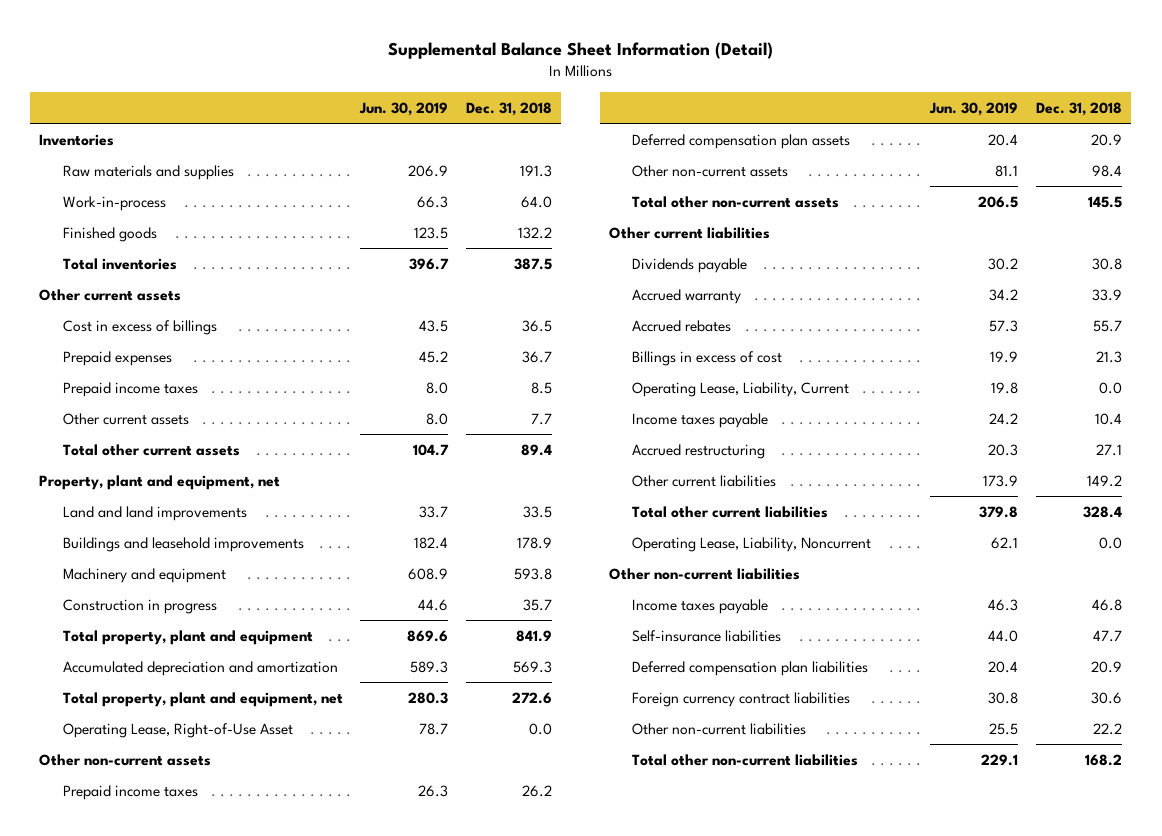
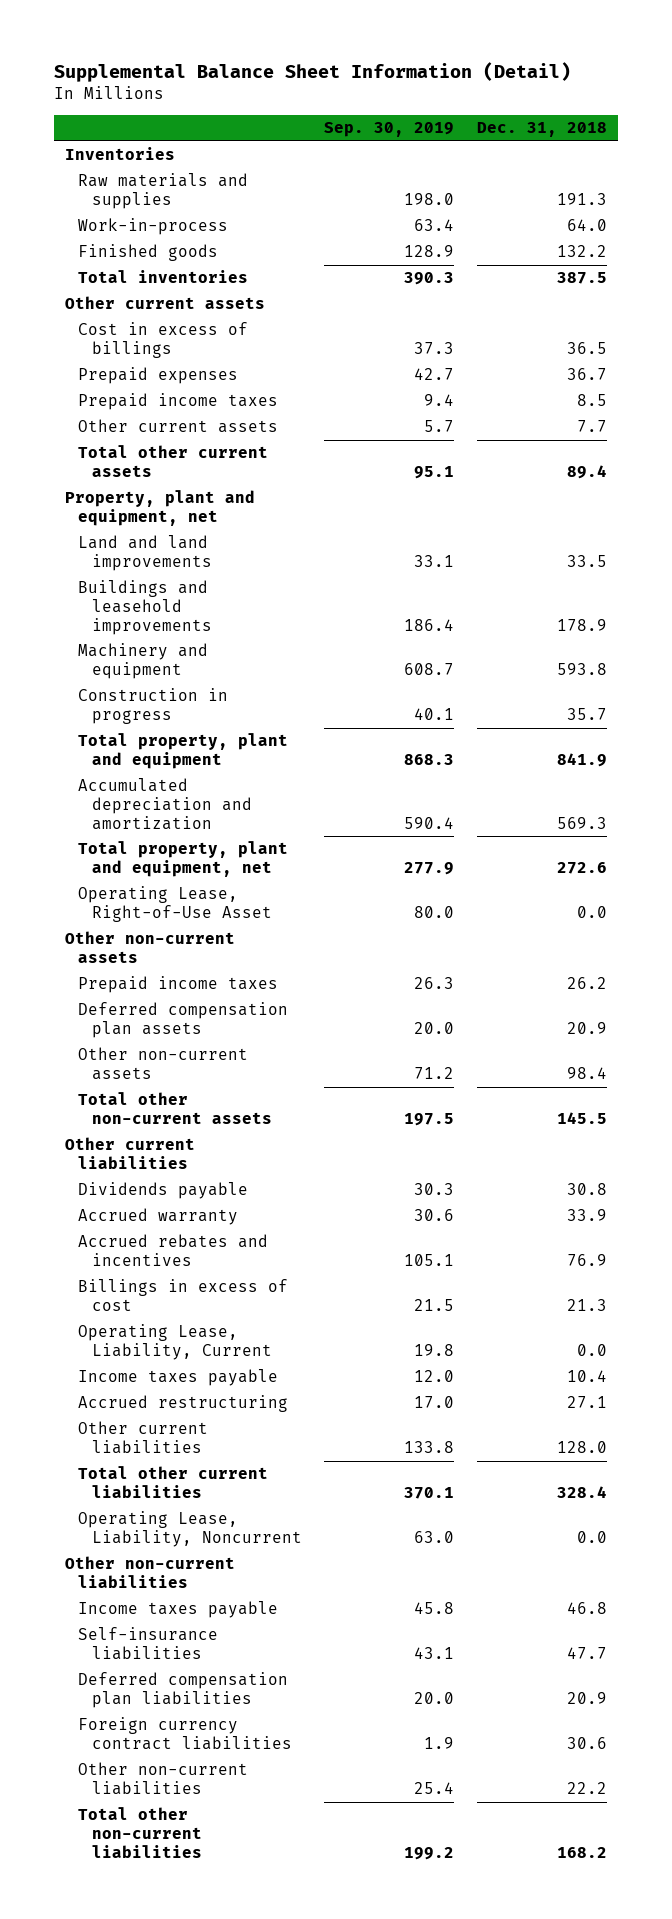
- | Jun. 30, 2019 | Dec. 31, 2018
+ | Sep. 30, 2019 | Dec. 31, 2018
- Accrued rebates | 57.3 | 55.7
+ Accrued rebates and incentives | 105.1 | 76.9
- Other current liabilities | 173.9 | 149.2
+ Other current liabilities | 133.8 | 128.0

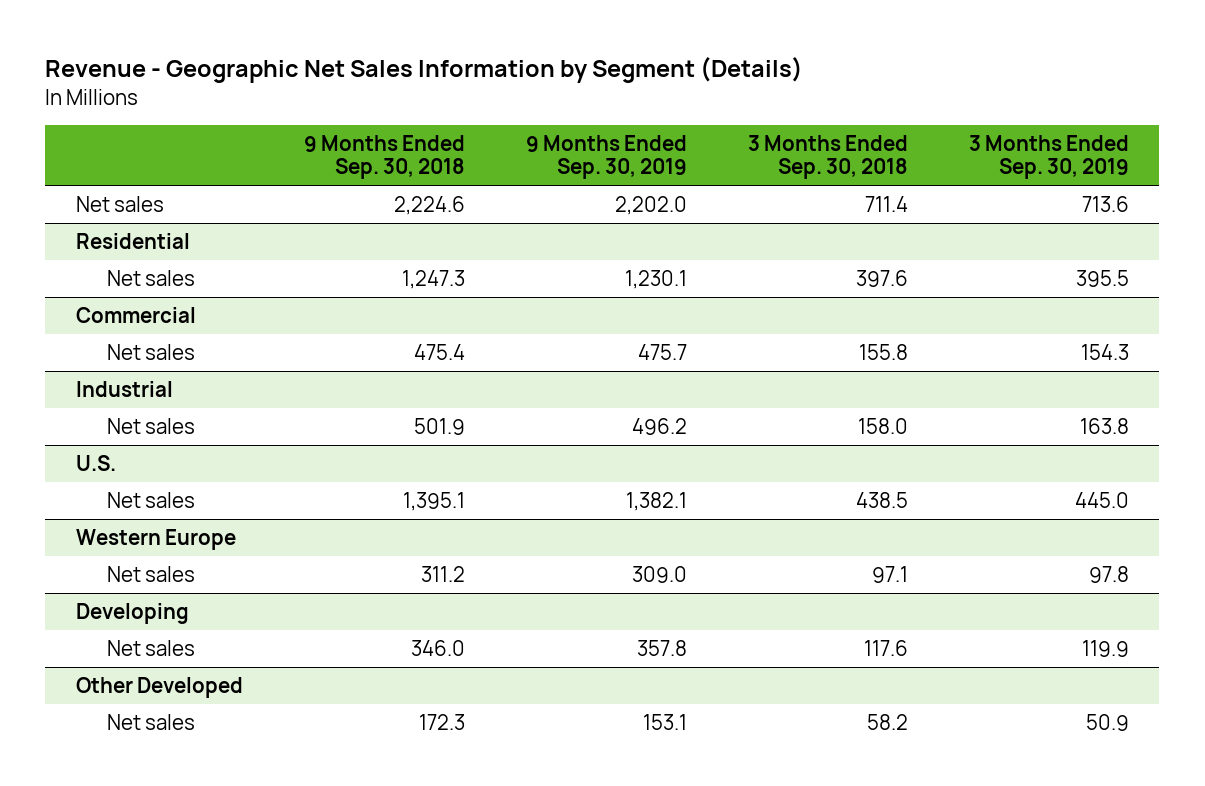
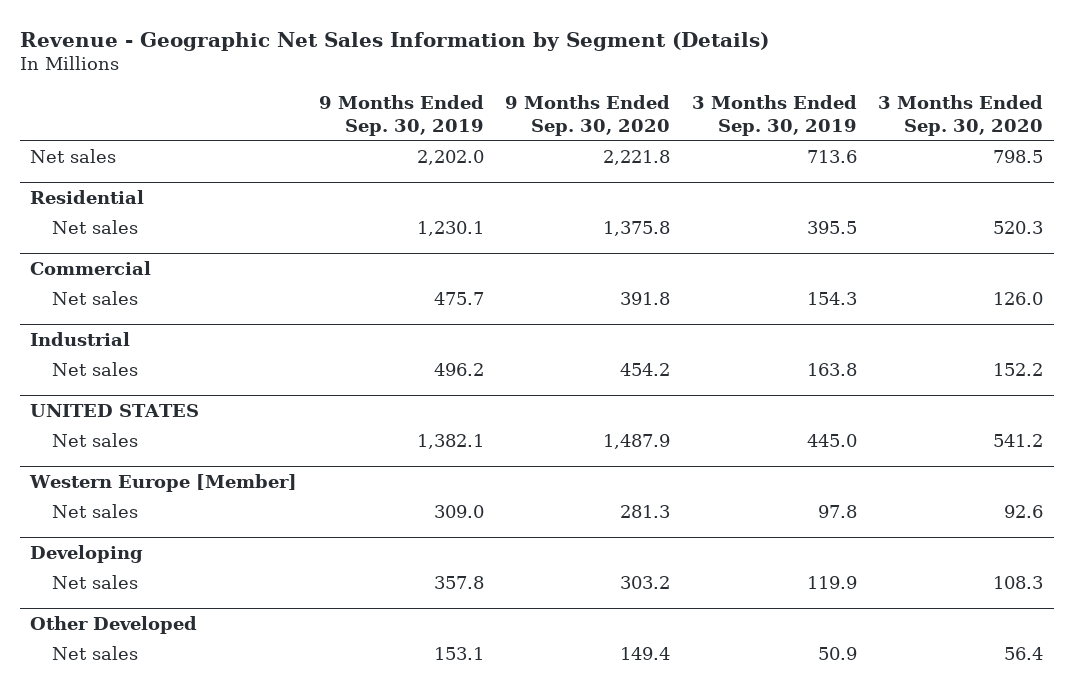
- | 9 Months Ended Sep. 30, 2018 | 9 Months Ended Sep. 30, 2019 | 3 Months Ended Sep. 30, 2018 | 3 Months Ended Sep. 30, 2019
+ | 9 Months Ended Sep. 30, 2019 | 9 Months Ended Sep. 30, 2020 | 3 Months Ended Sep. 30, 2019 | 3 Months Ended Sep. 30, 2020
- U.S.
+ UNITED STATES
- Western Europe
+ Western Europe [Member]

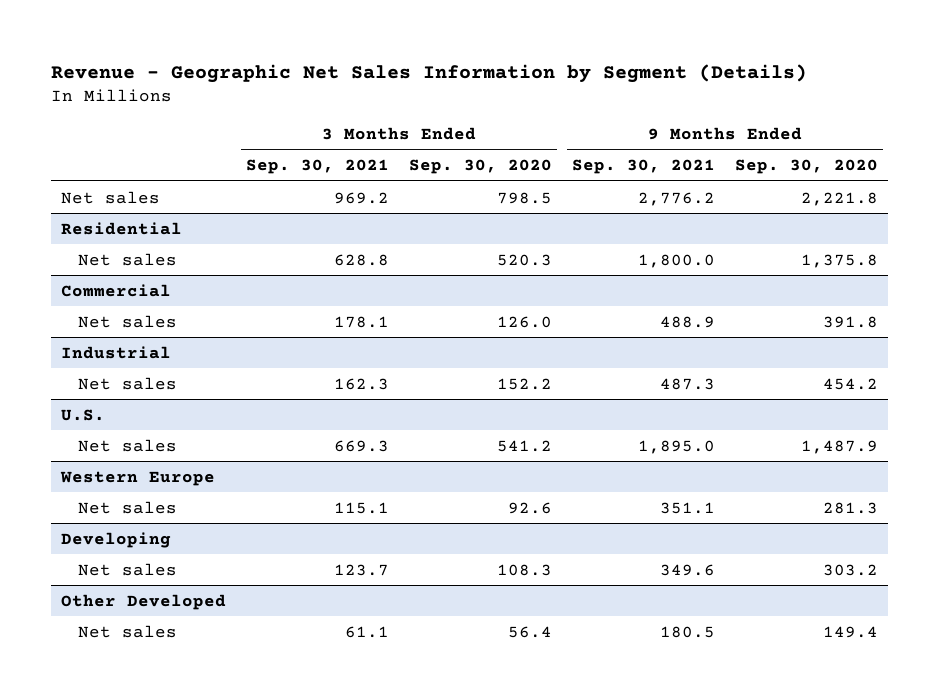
- | 9 Months Ended Sep. 30, 2019 | 9 Months Ended Sep. 30, 2020 | 3 Months Ended Sep. 30, 2019 | 3 Months Ended Sep. 30, 2020
+ | 3 Months Ended Sep. 30, 2021 | 3 Months Ended Sep. 30, 2020 | 9 Months Ended Sep. 30, 2021 | 9 Months Ended Sep. 30, 2020
- UNITED STATES
+ U.S.
- Western Europe [Member]
+ Western Europe

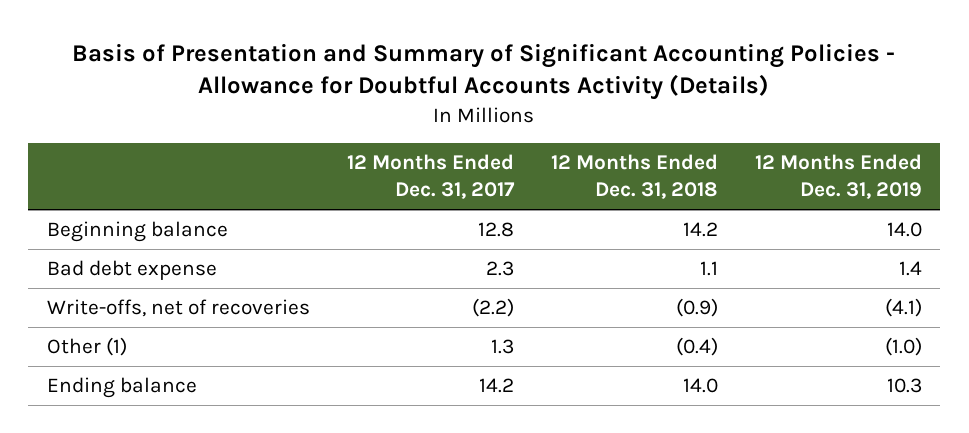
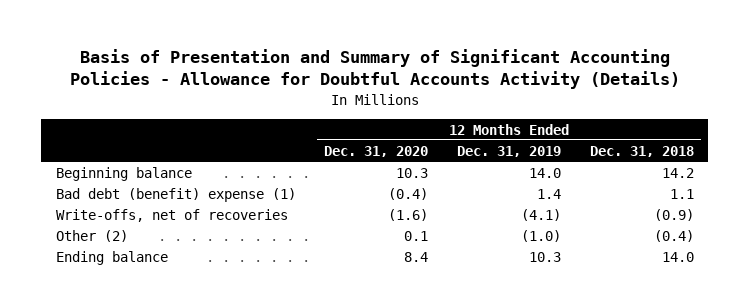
- | 12 Months Ended Dec. 31, 2017 | 12 Months Ended Dec. 31, 2018 | 12 Months Ended Dec. 31, 2019
+ | 12 Months Ended Dec. 31, 2020 | 12 Months Ended Dec. 31, 2019 | 12 Months Ended Dec. 31, 2018
- Bad debt expense | 2.3 | 1.1 | 1.4
+ Bad debt (benefit) expense (1) | (0.4) | 1.4 | 1.1
- Other (1) | 1.3 | (0.4) | (1.0)
+ Other (2) | 0.1 | (1.0) | (0.4)

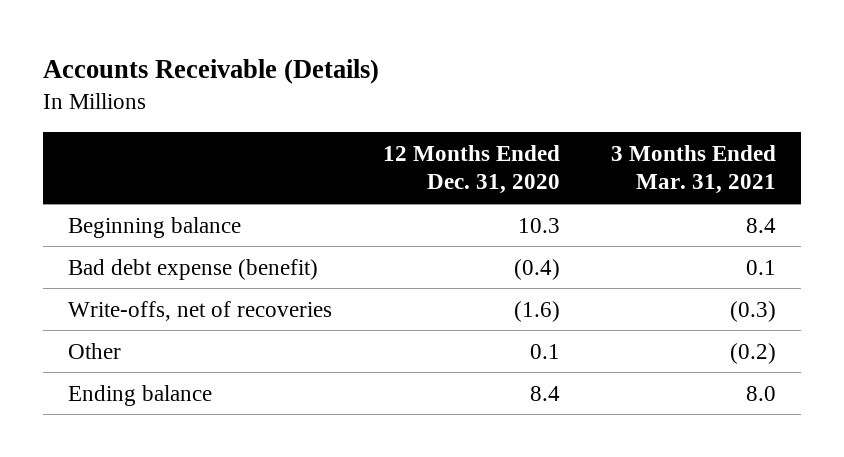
- Basis of Presentation and Summary of Significant Accounting Policies - Allowance for Doubtful Accounts Activity (Details)
+ Accounts Receivable (Details)
- | 12 Months Ended Dec. 31, 2020 | 12 Months Ended Dec. 31, 2019 | 12 Months Ended Dec. 31, 2018
+ | 12 Months Ended Dec. 31, 2020 | 3 Months Ended Mar. 31, 2021
- Bad debt (benefit) expense (1) | (0.4) | 1.4 | 1.1
+ Bad debt expense (benefit) | (0.4) | 0.1
- Other (2) | 0.1 | (1.0) | (0.4)
+ Other | 0.1 | (0.2)

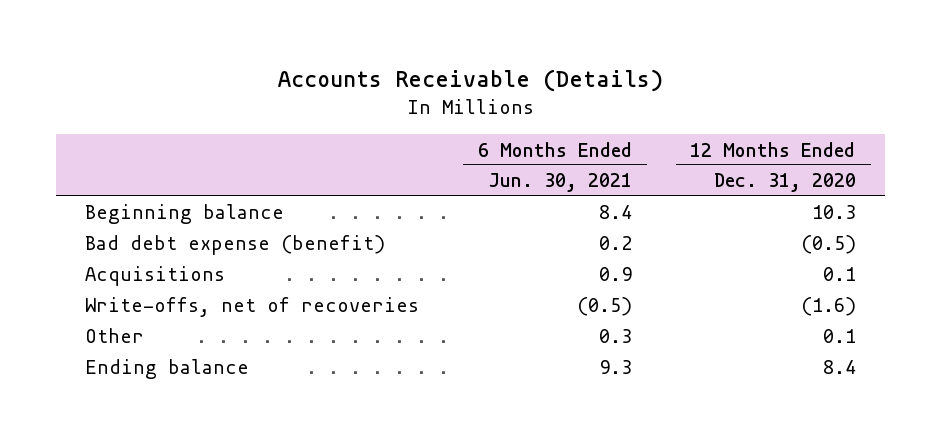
- | 12 Months Ended Dec. 31, 2020 | 3 Months Ended Mar. 31, 2021
+ | 6 Months Ended Jun. 30, 2021 | 12 Months Ended Dec. 31, 2020
- Bad debt expense (benefit) | (0.4) | 0.1
+ Bad debt expense (benefit) | 0.2 | (0.5)
+ Acquisitions | 0.9 | 0.1

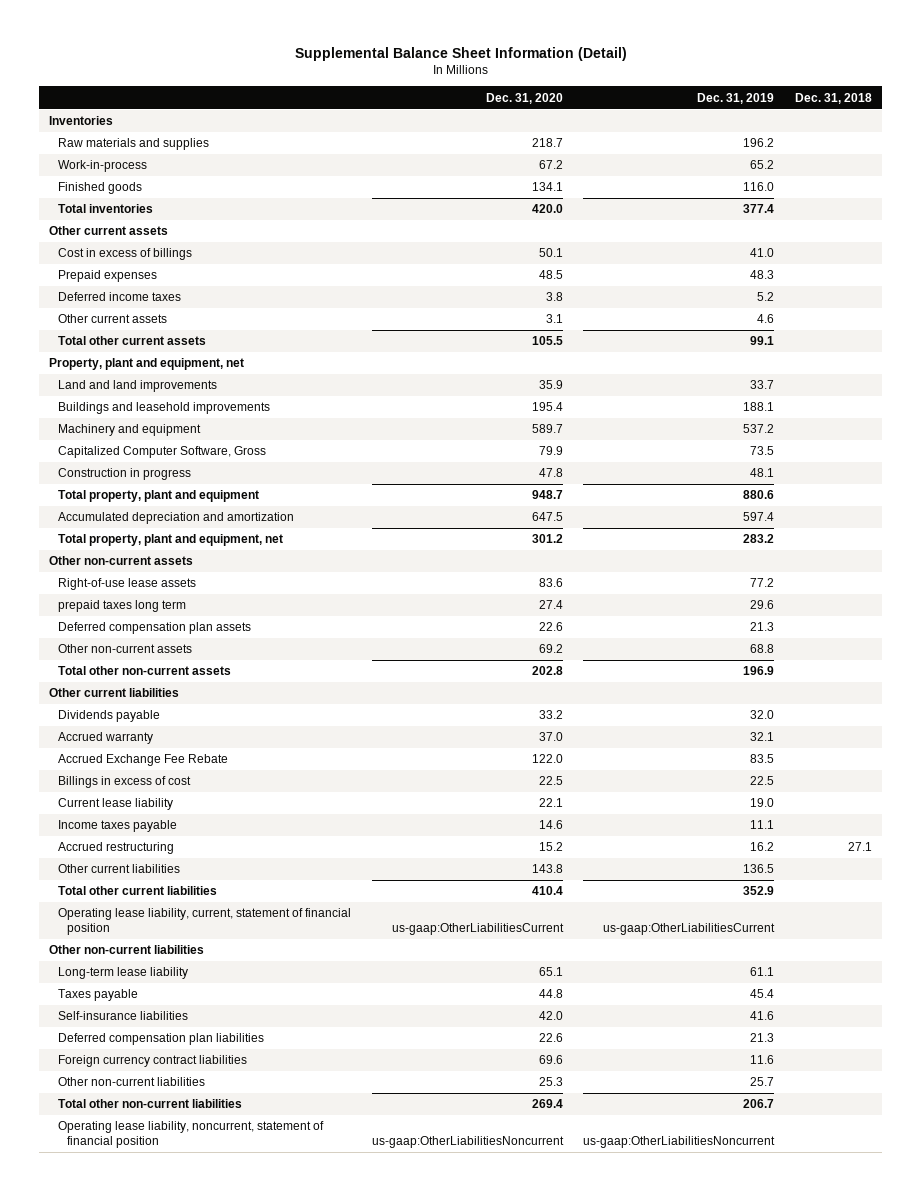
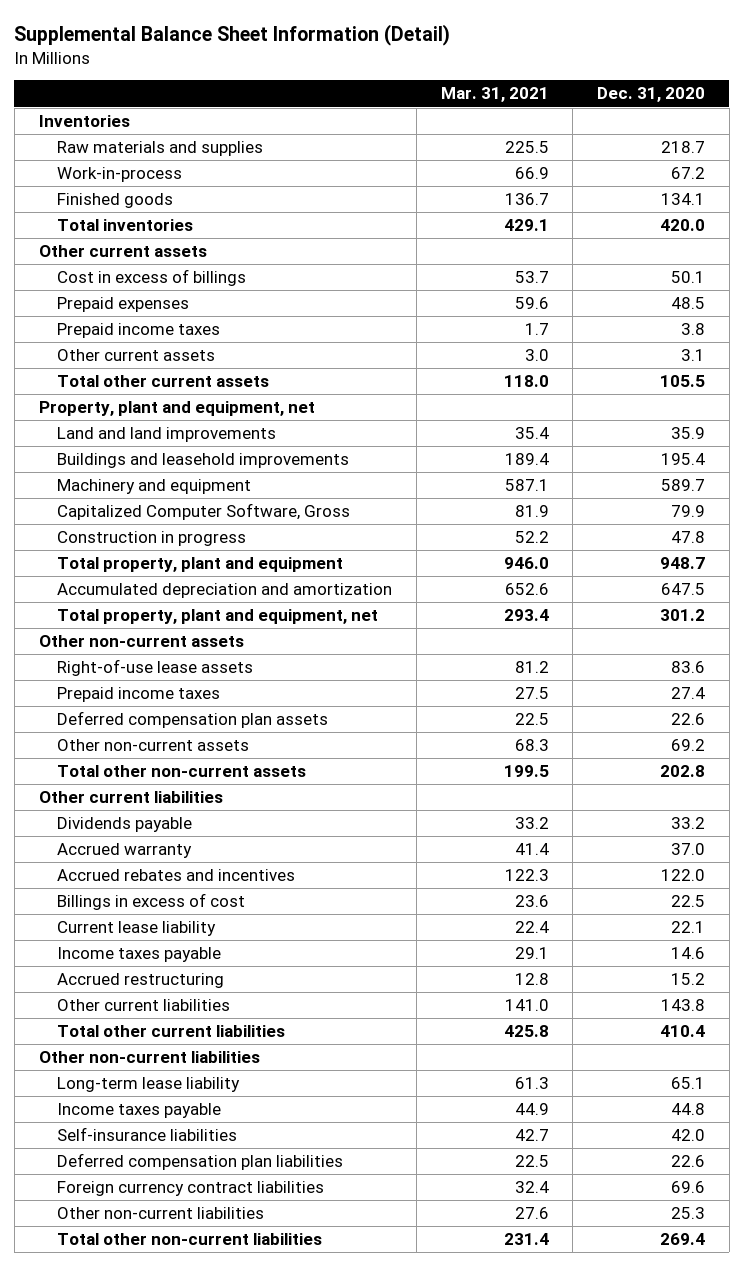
- | Dec. 31, 2020 | Dec. 31, 2019 | Dec. 31, 2018
+ | Mar. 31, 2021 | Dec. 31, 2020
- Deferred income taxes | 3.8 | 5.2 |
+ Prepaid income taxes | 1.7 | 3.8
- prepaid taxes long term | 27.4 | 29.6 |
+ Prepaid income taxes | 27.5 | 27.4
- Accrued Exchange Fee Rebate | 122.0 | 83.5 |
+ Accrued rebates and incentives | 122.3 | 122.0
- Operating lease liability, current, statement of financial position | us-gaap:OtherLiabilitiesCurrent | us-gaap:OtherLiabilitiesCurrent |
- Taxes payable | 44.8 | 45.4 |
+ Income taxes payable | 44.9 | 44.8
- Operating lease liability, noncurrent, statement of financial position | us-gaap:OtherLiabilitiesNoncurrent | us-gaap:OtherLiabilitiesNoncurrent |

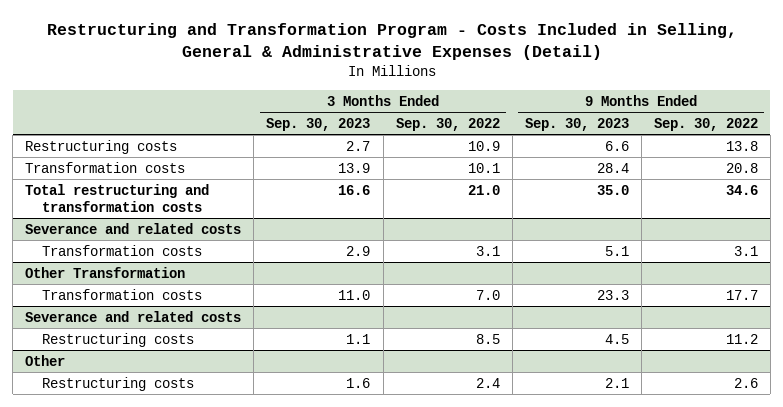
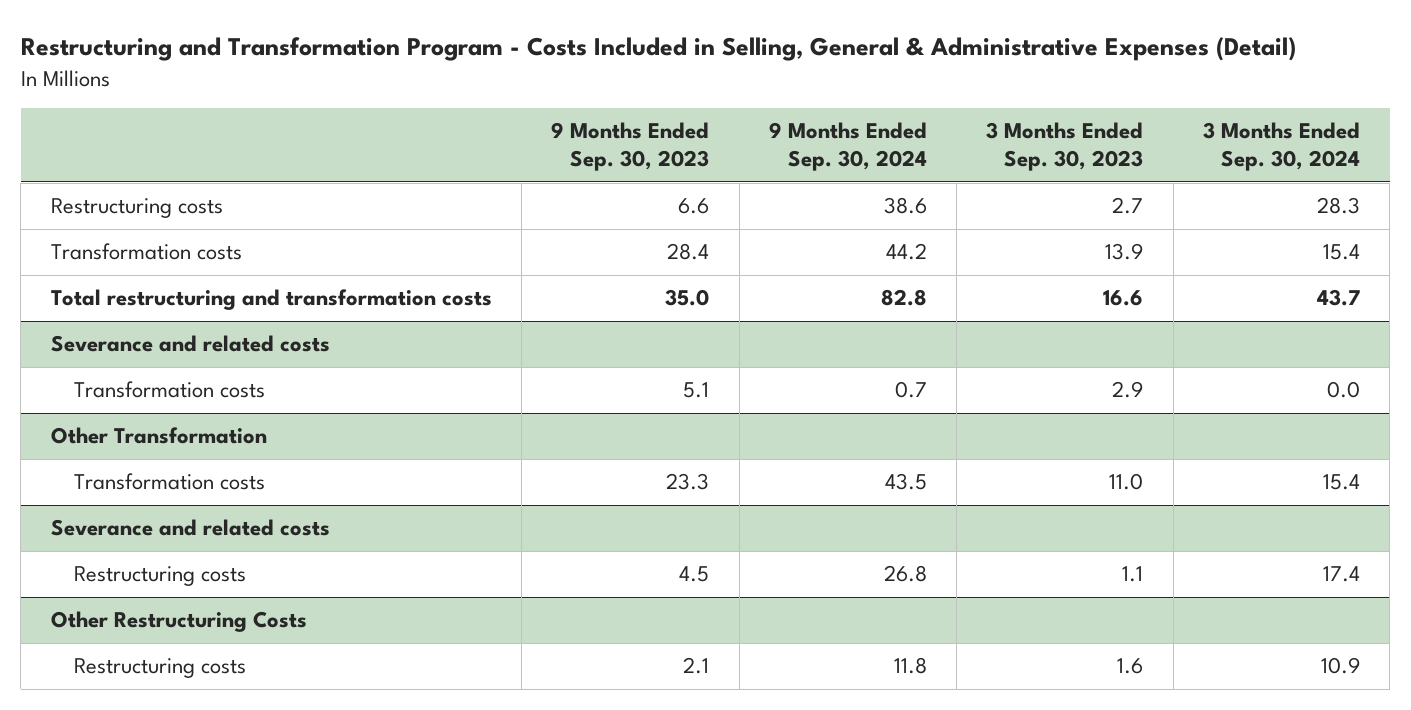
- | 3 Months Ended Sep. 30, 2023 | 3 Months Ended Sep. 30, 2022 | 9 Months Ended Sep. 30, 2023 | 9 Months Ended Sep. 30, 2022
+ | 9 Months Ended Sep. 30, 2023 | 9 Months Ended Sep. 30, 2024 | 3 Months Ended Sep. 30, 2023 | 3 Months Ended Sep. 30, 2024
- Other
+ Other Restructuring Costs

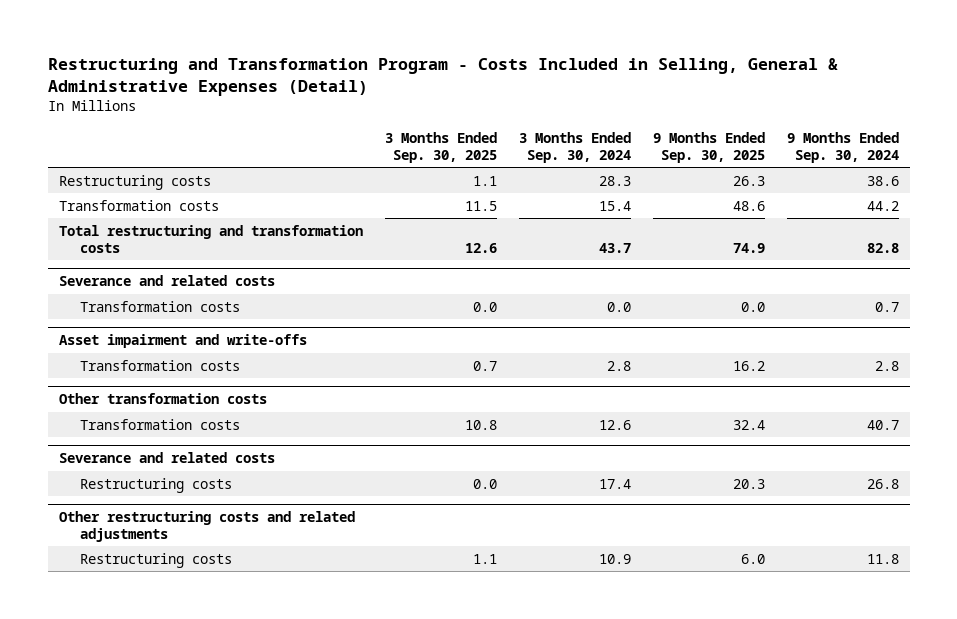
- | 9 Months Ended Sep. 30, 2023 | 9 Months Ended Sep. 30, 2024 | 3 Months Ended Sep. 30, 2023 | 3 Months Ended Sep. 30, 2024
+ | 3 Months Ended Sep. 30, 2025 | 3 Months Ended Sep. 30, 2024 | 9 Months Ended Sep. 30, 2025 | 9 Months Ended Sep. 30, 2024
- Other Transformation
- Transformation costs | 23.3 | 43.5 | 11.0 | 15.4
+ Asset impairment and write-offs
+ Transformation costs | 0.7 | 2.8 | 16.2 | 2.8
+ Other transformation costs
+ Transformation costs | 10.8 | 12.6 | 32.4 | 40.7
- Other Restructuring Costs
+ Other restructuring costs and related adjustments

